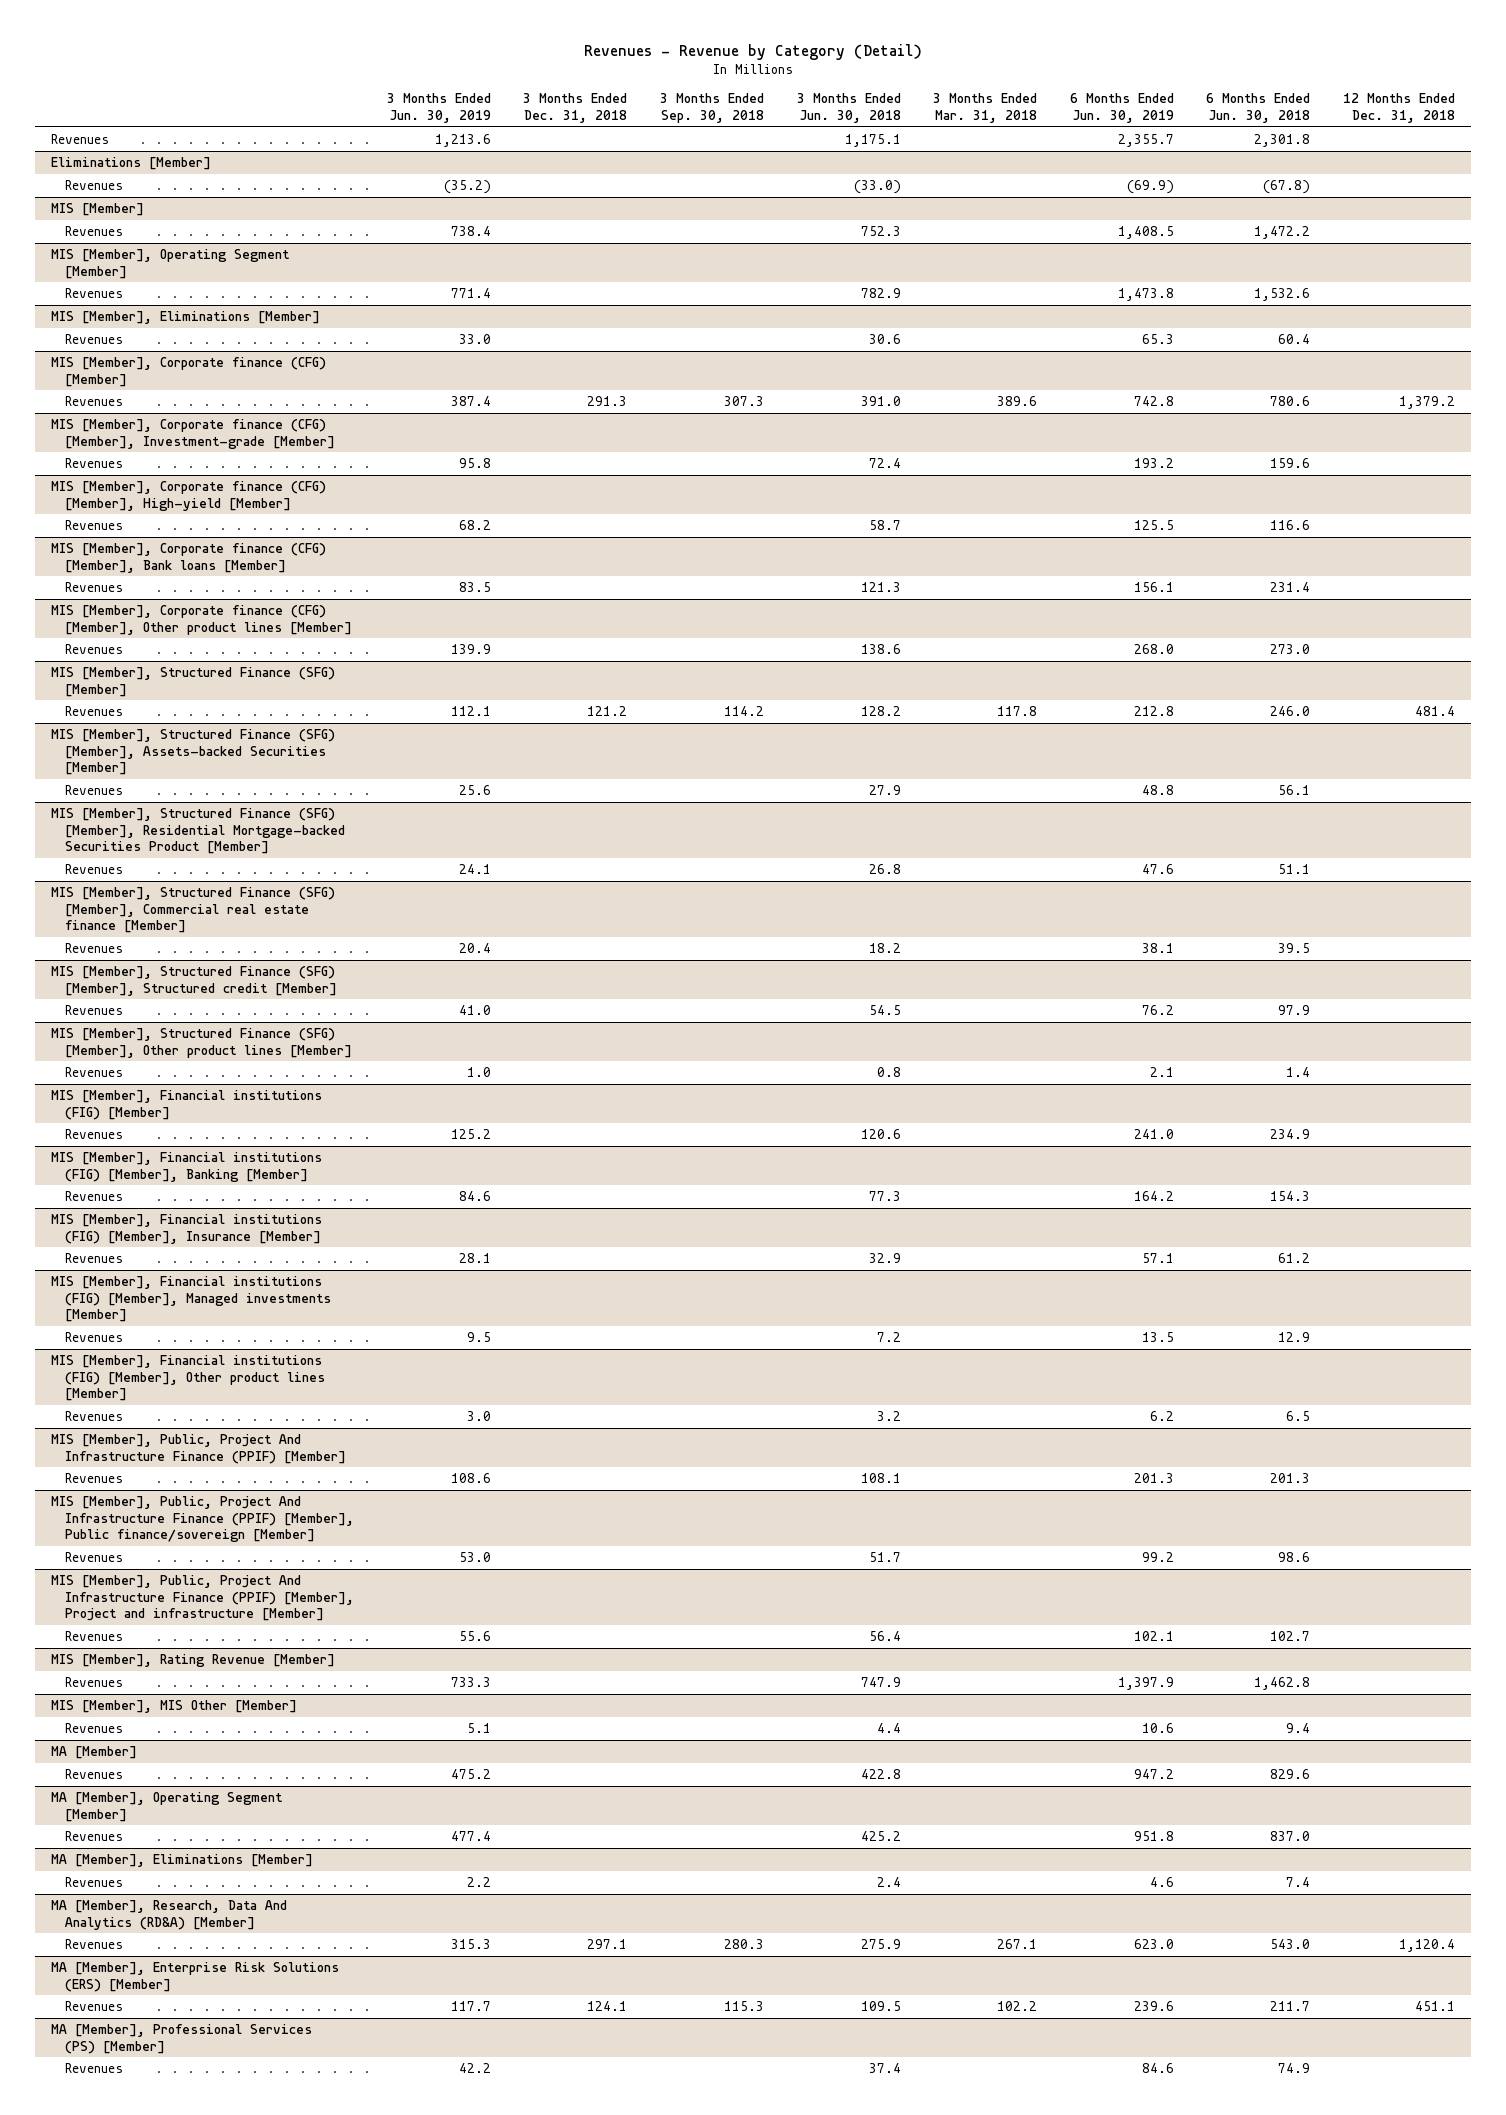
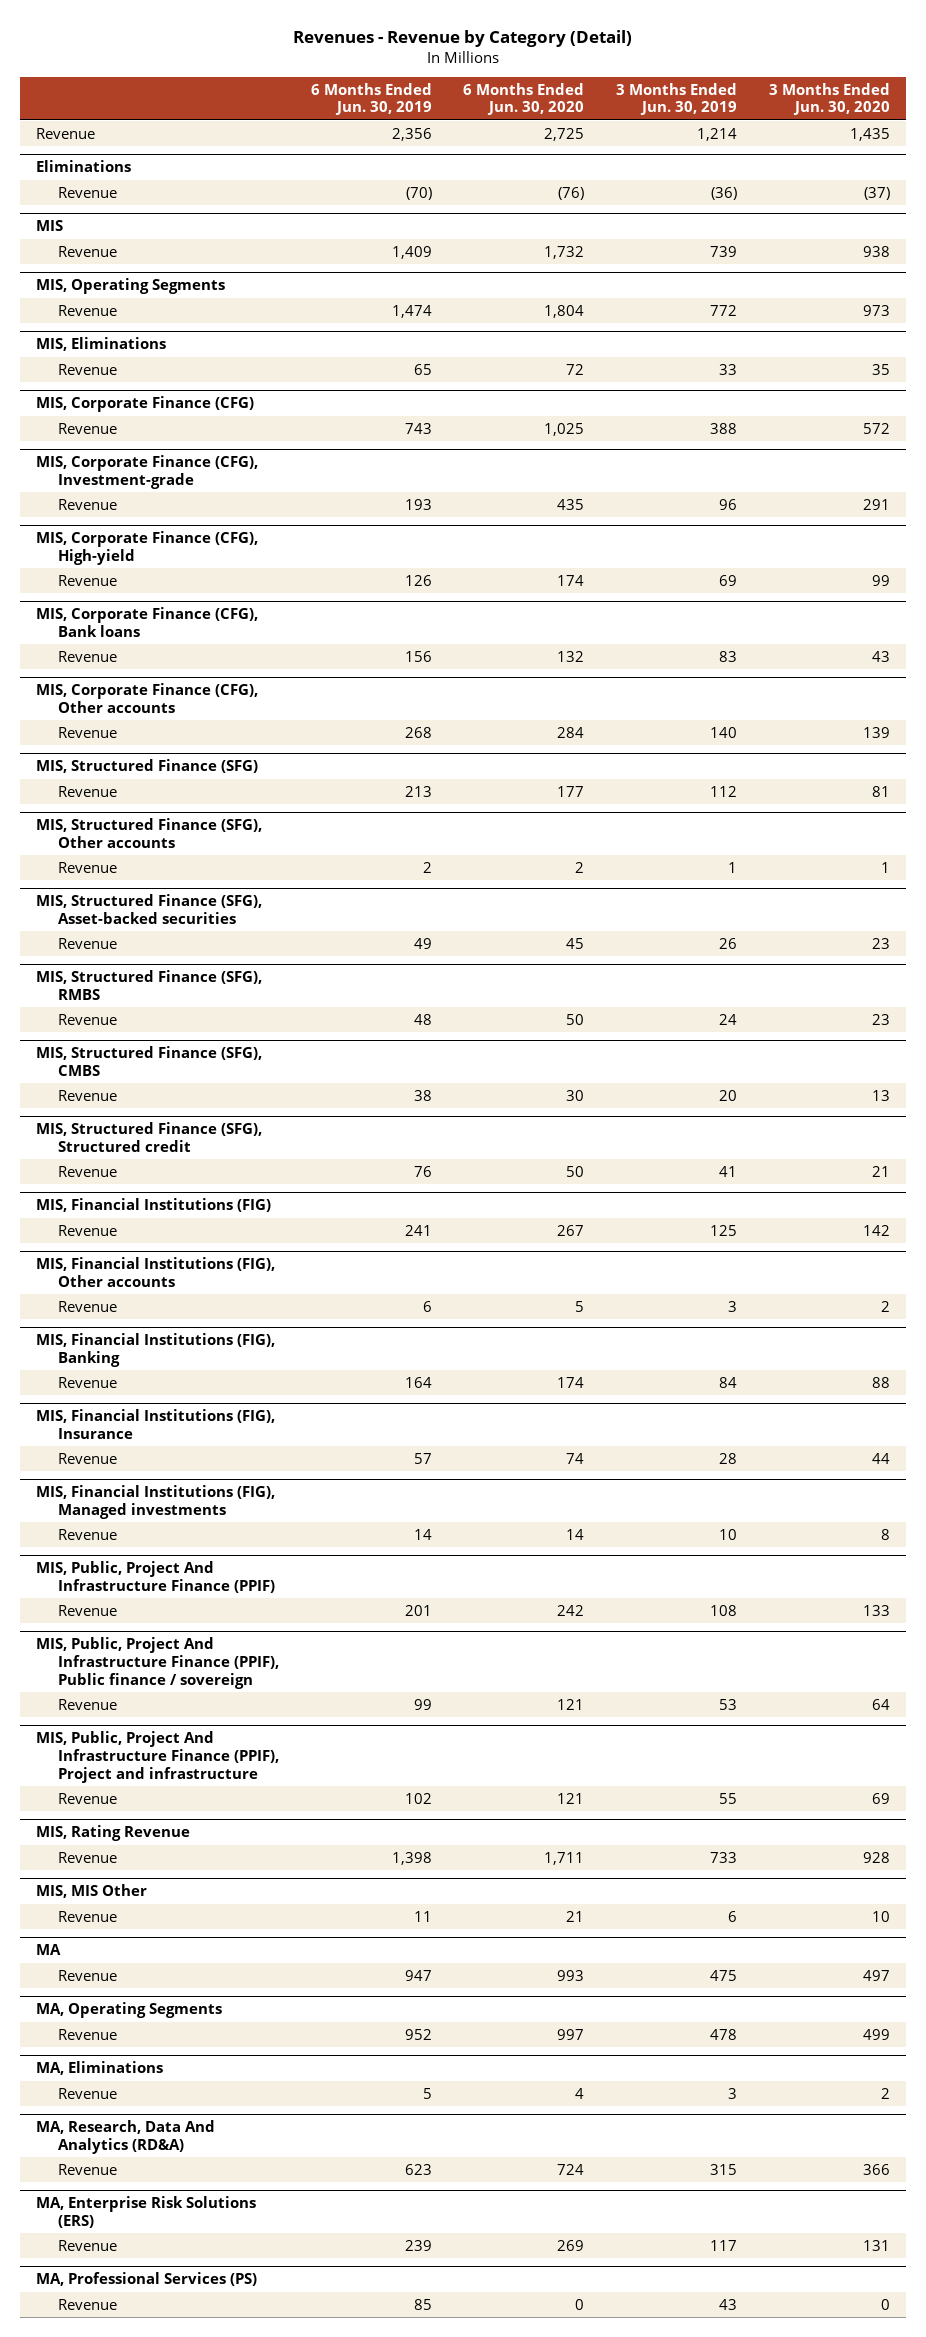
- | 3 Months Ended Jun. 30, 2019 | 3 Months Ended Dec. 31, 2018 | 3 Months Ended Sep. 30, 2018 | 3 Months Ended Jun. 30, 2018 | 3 Months Ended Mar. 31, 2018 | 6 Months Ended Jun. 30, 2019 | 6 Months Ended Jun. 30, 2018 | 12 Months Ended Dec. 31, 2018
+ | 6 Months Ended Jun. 30, 2019 | 6 Months Ended Jun. 30, 2020 | 3 Months Ended Jun. 30, 2019 | 3 Months Ended Jun. 30, 2020
- Revenues | 1,213.6 | | | 1,175.1 | | 2,355.7 | 2,301.8 |
- Eliminations [Member]
- Revenues | (35.2) | | | (33.0) | | (69.9) | (67.8) |
- MIS [Member]
- Revenues | 738.4 | | | 752.3 | | 1,408.5 | 1,472.2 |
- MIS [Member], Operating Segment [Member]
- Revenues | 771.4 | | | 782.9 | | 1,473.8 | 1,532.6 |
- MIS [Member], Eliminations [Member]
- Revenues | 33.0 | | | 30.6 | | 65.3 | 60.4 |
- MIS [Member], Corporate finance (CFG) [Member]
- Revenues | 387.4 | 291.3 | 307.3 | 391.0 | 389.6 | 742.8 | 780.6 | 1,379.2
- MIS [Member], Corporate finance (CFG) [Member], Investment-grade [Member]
- Revenues | 95.8 | | | 72.4 | | 193.2 | 159.6 |
- MIS [Member], Corporate finance (CFG) [Member], High-yield [Member]
- Revenues | 68.2 | | | 58.7 | | 125.5 | 116.6 |
- MIS [Member], Corporate finance (CFG) [Member], Bank loans [Member]
- Revenues | 83.5 | | | 121.3 | | 156.1 | 231.4 |
- MIS [Member], Corporate finance (CFG) [Member], Other product lines [Member]
- Revenues | 139.9 | | | 138.6 | | 268.0 | 273.0 |
- MIS [Member], Structured Finance (SFG) [Member]
- Revenues | 112.1 | 121.2 | 114.2 | 128.2 | 117.8 | 212.8 | 246.0 | 481.4
- MIS [Member], Structured Finance (SFG) [Member], Assets-backed Securities [Member]
- Revenues | 25.6 | | | 27.9 | | 48.8 | 56.1 |
- MIS [Member], Structured Finance (SFG) [Member], Residential Mortgage-backed Securities Product [Member]
- Revenues | 24.1 | | | 26.8 | | 47.6 | 51.1 |
- MIS [Member], Structured Finance (SFG) [Member], Commercial real estate finance [Member]
- Revenues | 20.4 | | | 18.2 | | 38.1 | 39.5 |
- MIS [Member], Structured Finance (SFG) [Member], Structured credit [Member]
- Revenues | 41.0 | | | 54.5 | | 76.2 | 97.9 |
- MIS [Member], Structured Finance (SFG) [Member], Other product lines [Member]
- Revenues | 1.0 | | | 0.8 | | 2.1 | 1.4 |
- MIS [Member], Financial institutions (FIG) [Member]
- Revenues | 125.2 | | | 120.6 | | 241.0 | 234.9 |
- MIS [Member], Financial institutions (FIG) [Member], Banking [Member]
- Revenues | 84.6 | | | 77.3 | | 164.2 | 154.3 |
- MIS [Member], Financial institutions (FIG) [Member], Insurance [Member]
- Revenues | 28.1 | | | 32.9 | | 57.1 | 61.2 |
- MIS [Member], Financial institutions (FIG) [Member], Managed investments [Member]
- Revenues | 9.5 | | | 7.2 | | 13.5 | 12.9 |
- MIS [Member], Financial institutions (FIG) [Member], Other product lines [Member]
- Revenues | 3.0 | | | 3.2 | | 6.2 | 6.5 |
- MIS [Member], Public, Project And Infrastructure Finance (PPIF) [Member]
- Revenues | 108.6 | | | 108.1 | | 201.3 | 201.3 |
- MIS [Member], Public, Project And Infrastructure Finance (PPIF) [Member], Public finance/sovereign [Member]
- Revenues | 53.0 | | | 51.7 | | 99.2 | 98.6 |
- MIS [Member], Public, Project And Infrastructure Finance (PPIF) [Member], Project and infrastructure [Member]
- Revenues | 55.6 | | | 56.4 | | 102.1 | 102.7 |
- MIS [Member], Rating Revenue [Member]
- Revenues | 733.3 | | | 747.9 | | 1,397.9 | 1,462.8 |
- MIS [Member], MIS Other [Member]
- Revenues | 5.1 | | | 4.4 | | 10.6 | 9.4 |
- MA [Member]
- Revenues | 475.2 | | | 422.8 | | 947.2 | 829.6 |
- MA [Member], Operating Segment [Member]
- Revenues | 477.4 | | | 425.2 | | 951.8 | 837.0 |
- MA [Member], Eliminations [Member]
- Revenues | 2.2 | | | 2.4 | | 4.6 | 7.4 |
- MA [Member], Research, Data And Analytics (RD&A) [Member]
- Revenues | 315.3 | 297.1 | 280.3 | 275.9 | 267.1 | 623.0 | 543.0 | 1,120.4
- MA [Member], Enterprise Risk Solutions (ERS) [Member]
- Revenues | 117.7 | 124.1 | 115.3 | 109.5 | 102.2 | 239.6 | 211.7 | 451.1
- MA [Member], Professional Services (PS) [Member]
- Revenues | 42.2 | | | 37.4 | | 84.6 | 74.9 |
+ Revenue | 2,356 | 2,725 | 1,214 | 1,435
+ Eliminations
+ Revenue | (70) | (76) | (36) | (37)
+ MIS
+ Revenue | 1,409 | 1,732 | 739 | 938
+ MIS, Operating Segments
+ Revenue | 1,474 | 1,804 | 772 | 973
+ MIS, Eliminations
+ Revenue | 65 | 72 | 33 | 35
+ MIS, Corporate Finance (CFG)
+ Revenue | 743 | 1,025 | 388 | 572
+ MIS, Corporate Finance (CFG), Investment-grade
+ Revenue | 193 | 435 | 96 | 291
+ MIS, Corporate Finance (CFG), High-yield
+ Revenue | 126 | 174 | 69 | 99
+ MIS, Corporate Finance (CFG), Bank loans
+ Revenue | 156 | 132 | 83 | 43
+ MIS, Corporate Finance (CFG), Other accounts
+ Revenue | 268 | 284 | 140 | 139
+ MIS, Structured Finance (SFG)
+ Revenue | 213 | 177 | 112 | 81
+ MIS, Structured Finance (SFG), Other accounts
+ Revenue | 2 | 2 | 1 | 1
+ MIS, Structured Finance (SFG), Asset-backed securities
+ Revenue | 49 | 45 | 26 | 23
+ MIS, Structured Finance (SFG), RMBS
+ Revenue | 48 | 50 | 24 | 23
+ MIS, Structured Finance (SFG), CMBS
+ Revenue | 38 | 30 | 20 | 13
+ MIS, Structured Finance (SFG), Structured credit
+ Revenue | 76 | 50 | 41 | 21
+ MIS, Financial Institutions (FIG)
+ Revenue | 241 | 267 | 125 | 142
+ MIS, Financial Institutions (FIG), Other accounts
+ Revenue | 6 | 5 | 3 | 2
+ MIS, Financial Institutions (FIG), Banking
+ Revenue | 164 | 174 | 84 | 88
+ MIS, Financial Institutions (FIG), Insurance
+ Revenue | 57 | 74 | 28 | 44
+ MIS, Financial Institutions (FIG), Managed investments
+ Revenue | 14 | 14 | 10 | 8
+ MIS, Public, Project And Infrastructure Finance (PPIF)
+ Revenue | 201 | 242 | 108 | 133
+ MIS, Public, Project And Infrastructure Finance (PPIF), Public finance / sovereign
+ Revenue | 99 | 121 | 53 | 64
+ MIS, Public, Project And Infrastructure Finance (PPIF), Project and infrastructure
+ Revenue | 102 | 121 | 55 | 69
+ MIS, Rating Revenue
+ Revenue | 1,398 | 1,711 | 733 | 928
+ MIS, MIS Other
+ Revenue | 11 | 21 | 6 | 10
+ MA
+ Revenue | 947 | 993 | 475 | 497
+ MA, Operating Segments
+ Revenue | 952 | 997 | 478 | 499
+ MA, Eliminations
+ Revenue | 5 | 4 | 3 | 2
+ MA, Research, Data And Analytics (RD&A)
+ Revenue | 623 | 724 | 315 | 366
+ MA, Enterprise Risk Solutions (ERS)
+ Revenue | 239 | 269 | 117 | 131
+ MA, Professional Services (PS)
+ Revenue | 85 | 0 | 43 | 0

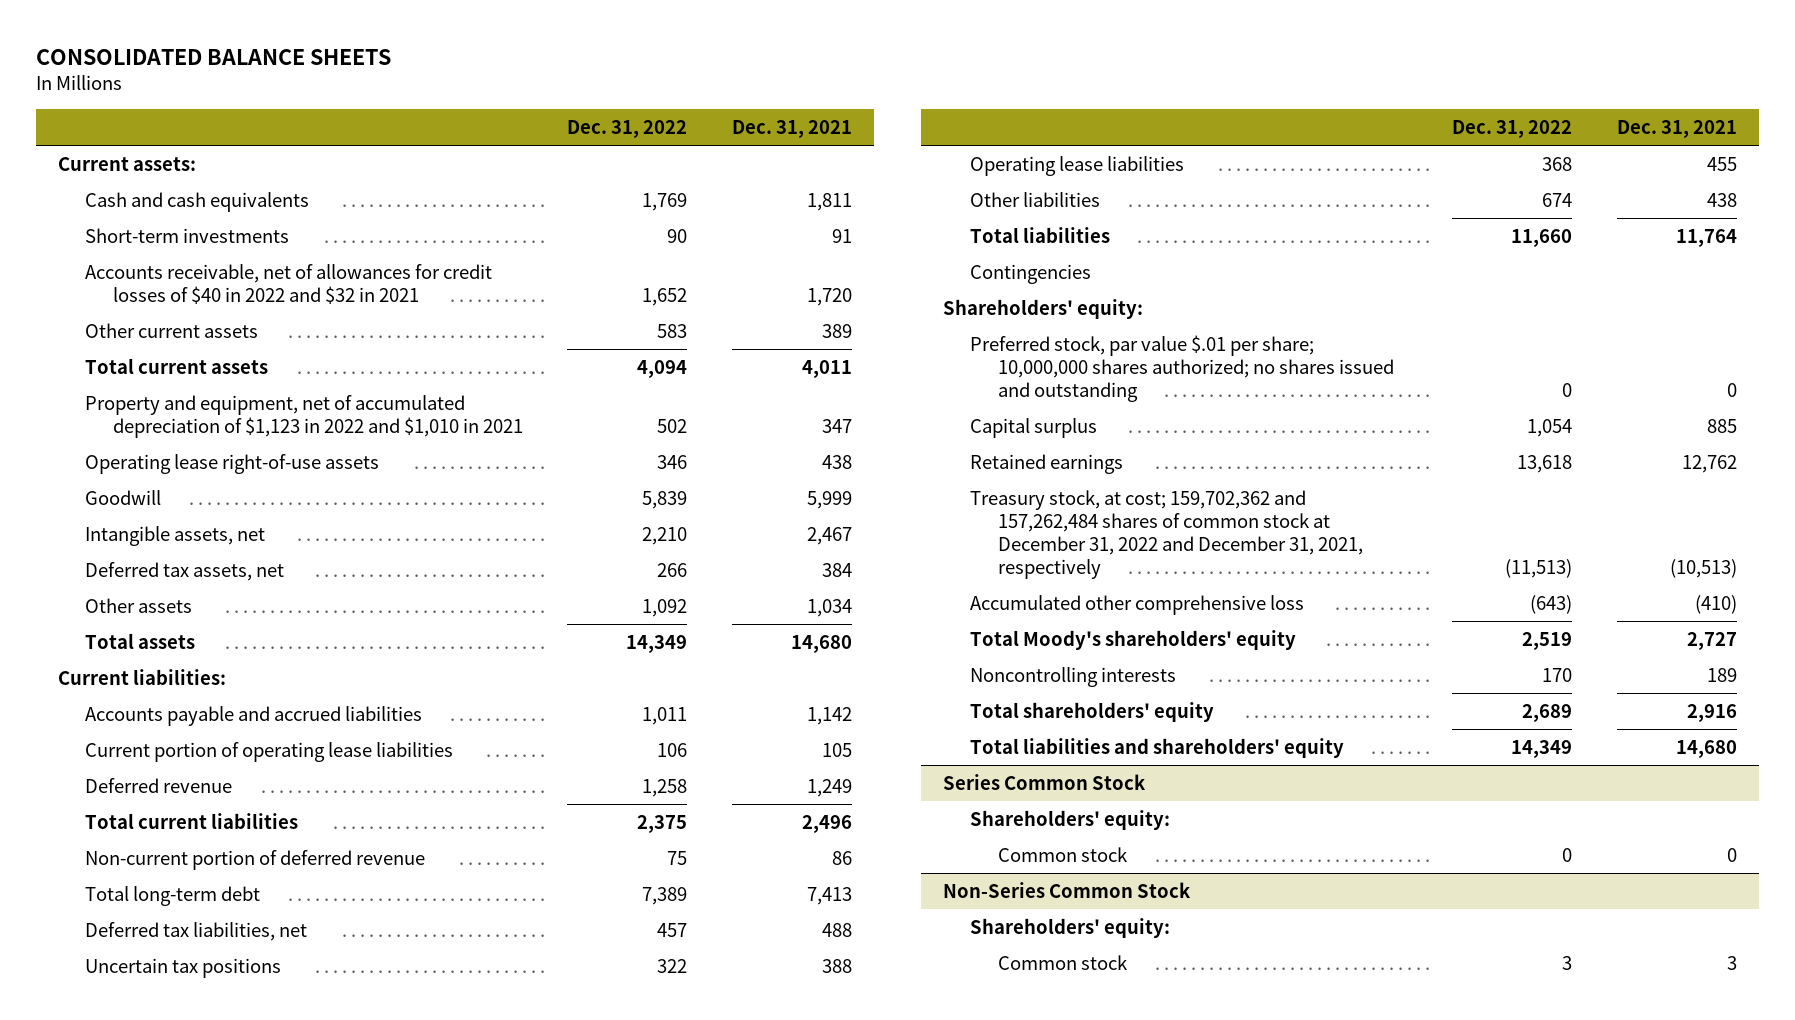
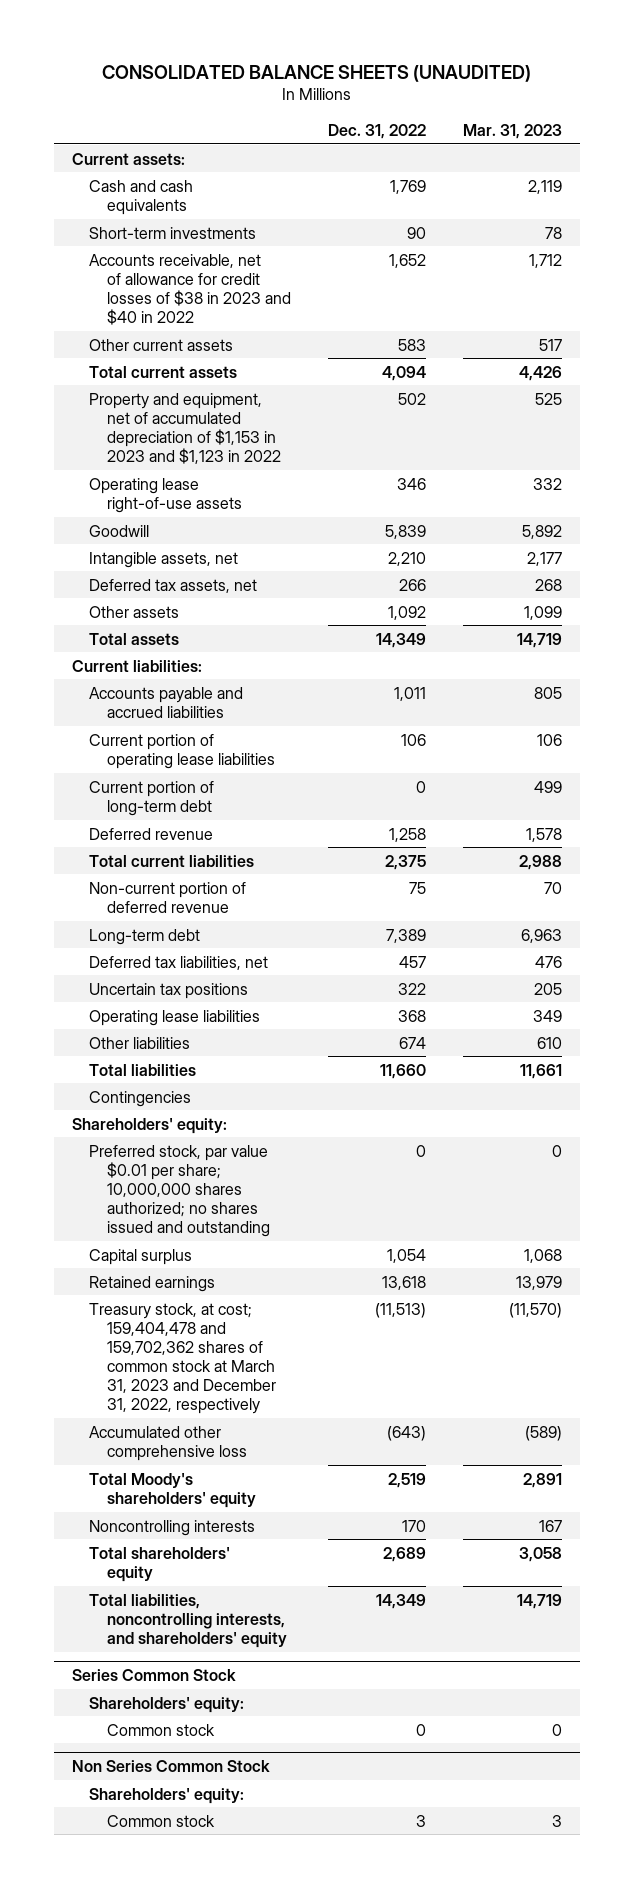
- CONSOLIDATED BALANCE SHEETS
+ CONSOLIDATED BALANCE SHEETS (UNAUDITED)
- | Dec. 31, 2022 | Dec. 31, 2021
+ | Dec. 31, 2022 | Mar. 31, 2023
- Accounts receivable, net of allowances for credit losses of $40 in 2022 and $32 in 2021 | 1,652 | 1,720
+ Accounts receivable, net of allowance for credit losses of $38 in 2023 and $40 in 2022 | 1,652 | 1,712
- Property and equipment, net of accumulated depreciation of $1,123 in 2022 and $1,010 in 2021 | 502 | 347
+ Property and equipment, net of accumulated depreciation of $1,153 in 2023 and $1,123 in 2022 | 502 | 525
+ Current portion of long-term debt | 0 | 499
- Total long-term debt | 7,389 | 7,413
+ Long-term debt | 7,389 | 6,963
- Preferred stock, par value $.01 per share; 10,000,000 shares authorized; no shares issued and outstanding | 0 | 0
+ Preferred stock, par value $0.01 per share; 10,000,000 shares authorized; no shares issued and outstanding | 0 | 0
- Treasury stock, at cost; 159,702,362 and 157,262,484 shares of common stock at December 31, 2022 and December 31, 2021, respectively | (11,513) | (10,513)
+ Treasury stock, at cost; 159,404,478 and 159,702,362 shares of common stock at March 31, 2023 and December 31, 2022, respectively | (11,513) | (11,570)
- Total liabilities and shareholders' equity | 14,349 | 14,680
+ Total liabilities, noncontrolling interests, and shareholders' equity | 14,349 | 14,719
- Non-Series Common Stock
+ Non Series Common Stock

